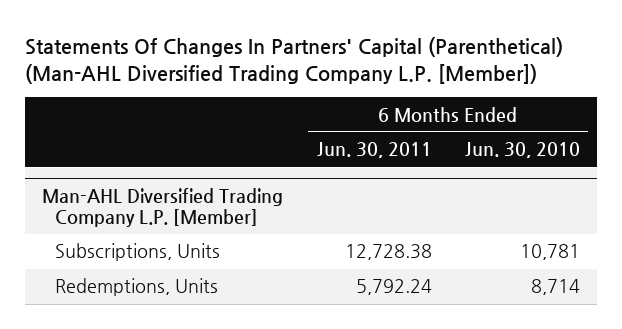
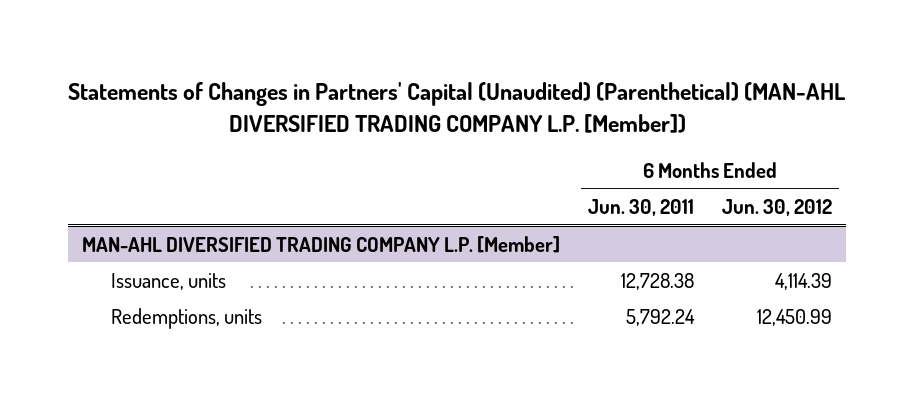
- Statements Of Changes In Partners' Capital (Parenthetical) (Man-AHL Diversified Trading Company L.P. [Member])
+ Statements of Changes in Partners' Capital (Unaudited) (Parenthetical) (MAN-AHL DIVERSIFIED TRADING COMPANY L.P. [Member])
- | 6 Months Ended Jun. 30, 2011 | 6 Months Ended Jun. 30, 2010
+ | 6 Months Ended Jun. 30, 2011 | 6 Months Ended Jun. 30, 2012
- Man-AHL Diversified Trading Company L.P. [Member]
- Subscriptions, Units | 12,728.38 | 10,781
- Redemptions, Units | 5,792.24 | 8,714
+ MAN-AHL DIVERSIFIED TRADING COMPANY L.P. [Member]
+ Issuance, units | 12,728.38 | 4,114.39
+ Redemptions, units | 5,792.24 | 12,450.99

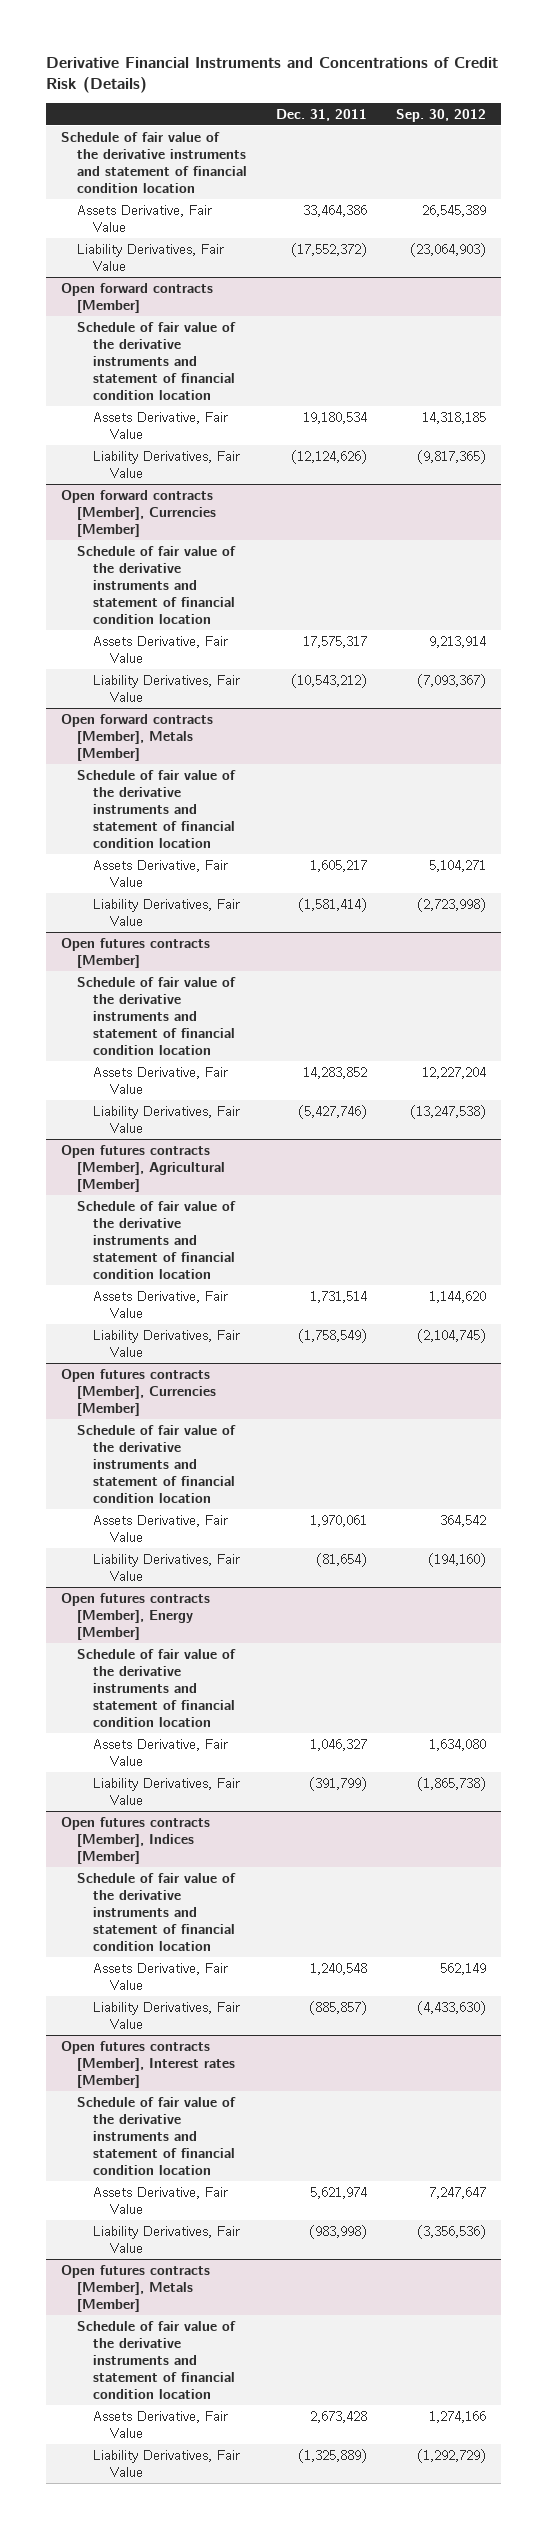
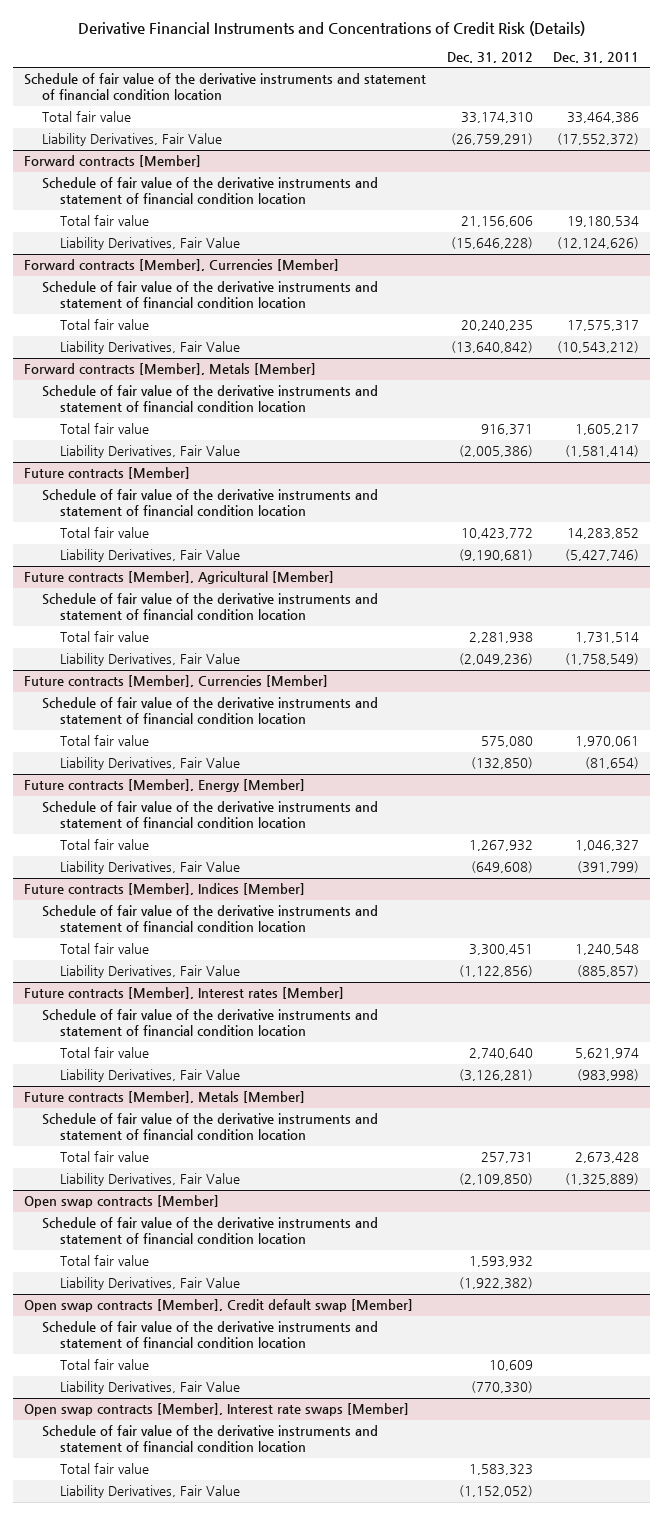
- | Dec. 31, 2011 | Sep. 30, 2012
+ | Dec. 31, 2012 | Dec. 31, 2011
- Assets Derivative, Fair Value | 33,464,386 | 26,545,389
+ Total fair value | 33,174,310 | 33,464,386
- Open forward contracts [Member]
+ Forward contracts [Member]
- Assets Derivative, Fair Value | 19,180,534 | 14,318,185
+ Total fair value | 21,156,606 | 19,180,534
- Open forward contracts [Member], Currencies [Member]
+ Forward contracts [Member], Currencies [Member]
- Assets Derivative, Fair Value | 17,575,317 | 9,213,914
+ Total fair value | 20,240,235 | 17,575,317
- Open forward contracts [Member], Metals [Member]
+ Forward contracts [Member], Metals [Member]
- Assets Derivative, Fair Value | 1,605,217 | 5,104,271
+ Total fair value | 916,371 | 1,605,217
- Open futures contracts [Member]
+ Future contracts [Member]
- Assets Derivative, Fair Value | 14,283,852 | 12,227,204
+ Total fair value | 10,423,772 | 14,283,852
- Open futures contracts [Member], Agricultural [Member]
+ Future contracts [Member], Agricultural [Member]
- Assets Derivative, Fair Value | 1,731,514 | 1,144,620
+ Total fair value | 2,281,938 | 1,731,514
- Open futures contracts [Member], Currencies [Member]
+ Future contracts [Member], Currencies [Member]
- Assets Derivative, Fair Value | 1,970,061 | 364,542
+ Total fair value | 575,080 | 1,970,061
- Open futures contracts [Member], Energy [Member]
+ Future contracts [Member], Energy [Member]
- Assets Derivative, Fair Value | 1,046,327 | 1,634,080
+ Total fair value | 1,267,932 | 1,046,327
- Open futures contracts [Member], Indices [Member]
+ Future contracts [Member], Indices [Member]
- Assets Derivative, Fair Value | 1,240,548 | 562,149
+ Total fair value | 3,300,451 | 1,240,548
- Open futures contracts [Member], Interest rates [Member]
+ Future contracts [Member], Interest rates [Member]
- Assets Derivative, Fair Value | 5,621,974 | 7,247,647
+ Total fair value | 2,740,640 | 5,621,974
- Open futures contracts [Member], Metals [Member]
+ Future contracts [Member], Metals [Member]
- Assets Derivative, Fair Value | 2,673,428 | 1,274,166
+ Total fair value | 257,731 | 2,673,428
+ Open swap contracts [Member]
+ Schedule of fair value of the derivative instruments and statement of financial condition location
+ Total fair value | 1,593,932 |
+ Liability Derivatives, Fair Value | (1,922,382) |
+ Open swap contracts [Member], Credit default swap [Member]
+ Schedule of fair value of the derivative instruments and statement of financial condition location
+ Total fair value | 10,609 |
+ Liability Derivatives, Fair Value | (770,330) |
+ Open swap contracts [Member], Interest rate swaps [Member]
+ Schedule of fair value of the derivative instruments and statement of financial condition location
+ Total fair value | 1,583,323 |
+ Liability Derivatives, Fair Value | (1,152,052) |

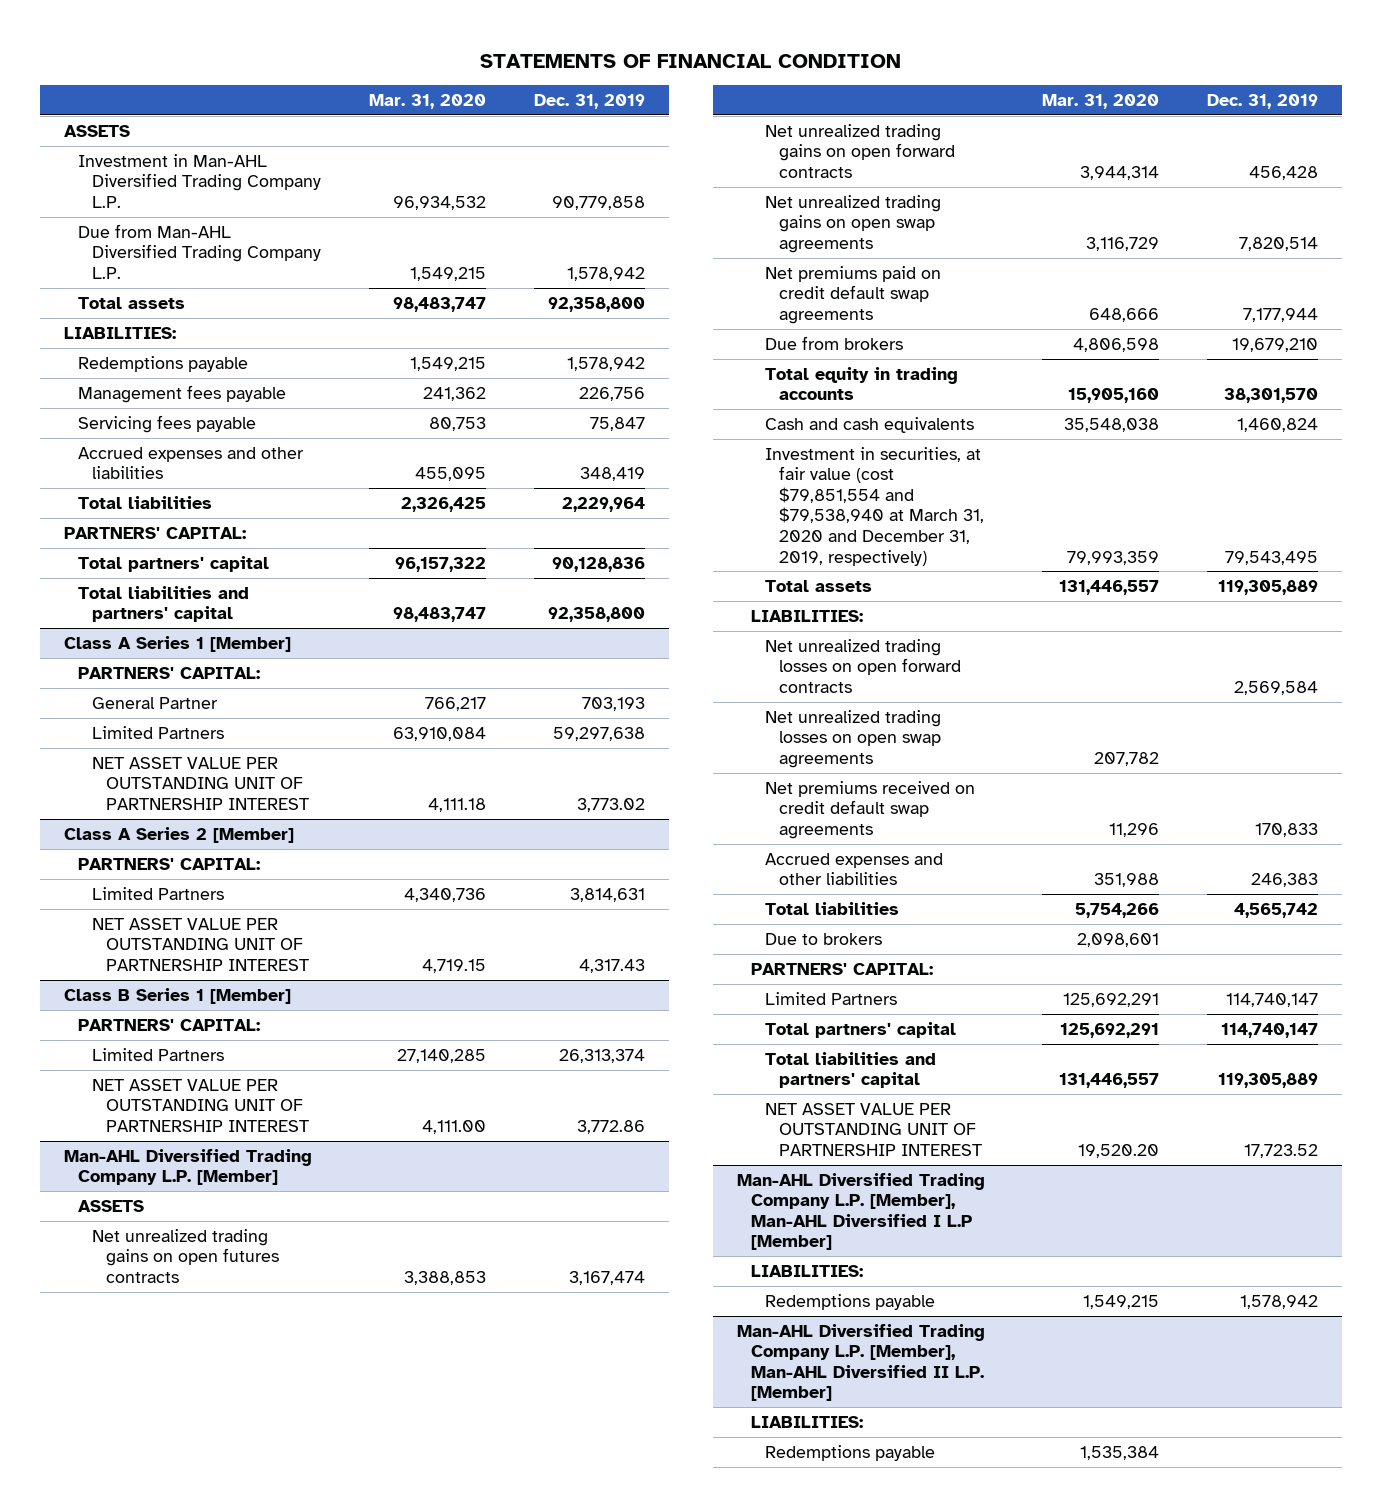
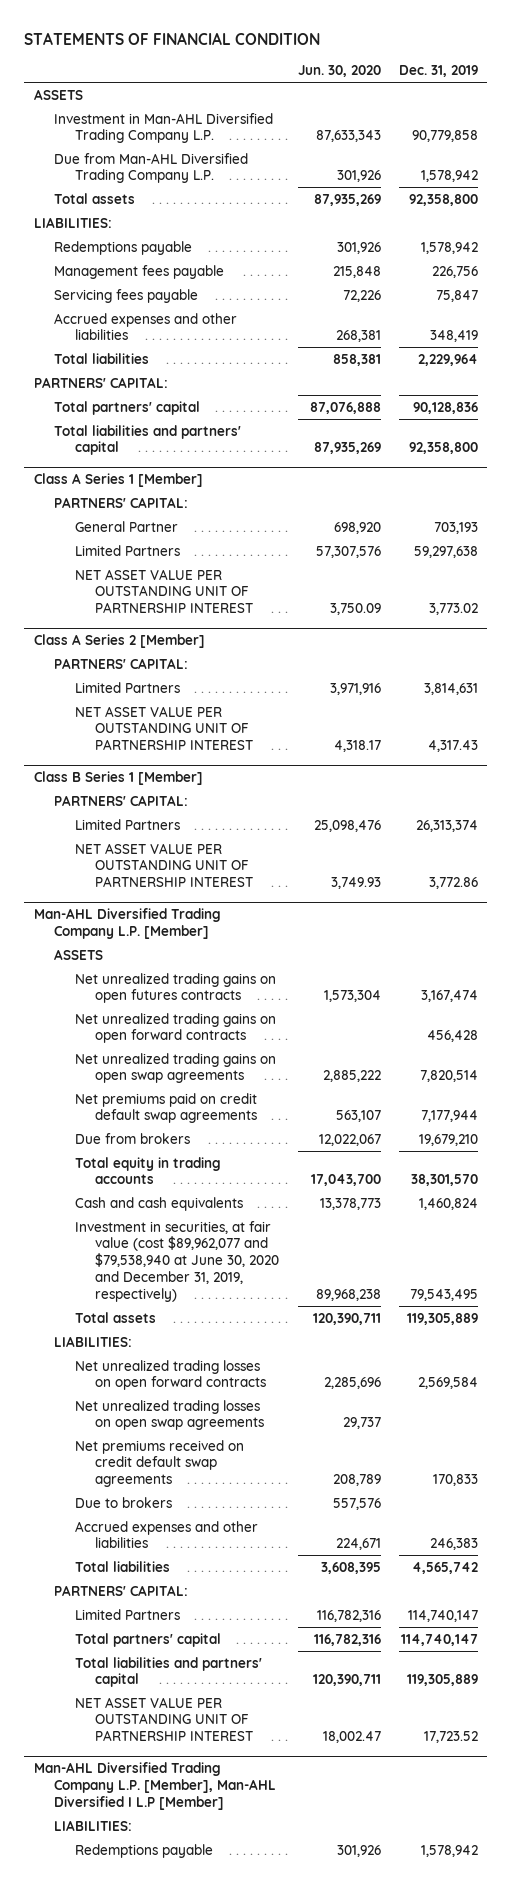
- | Mar. 31, 2020 | Dec. 31, 2019
+ | Jun. 30, 2020 | Dec. 31, 2019
@ Man-AHL Diversified Trading Company L.P. [Member]
- Investment in securities, at fair value (cost $79,851,554 and $79,538,940 at March 31, 2020 and December 31, 2019, respectively) | 79,993,359 | 79,543,495
+ Investment in securities, at fair value (cost $89,962,077 and $79,538,940 at June 30, 2020 and December 31, 2019, respectively) | 89,968,238 | 79,543,495
moved up: Due to brokers | 557,576 |
- Man-AHL Diversified Trading Company L.P. [Member], Man-AHL Diversified II L.P. [Member]
- LIABILITIES:
- Redemptions payable | 1,535,384 |

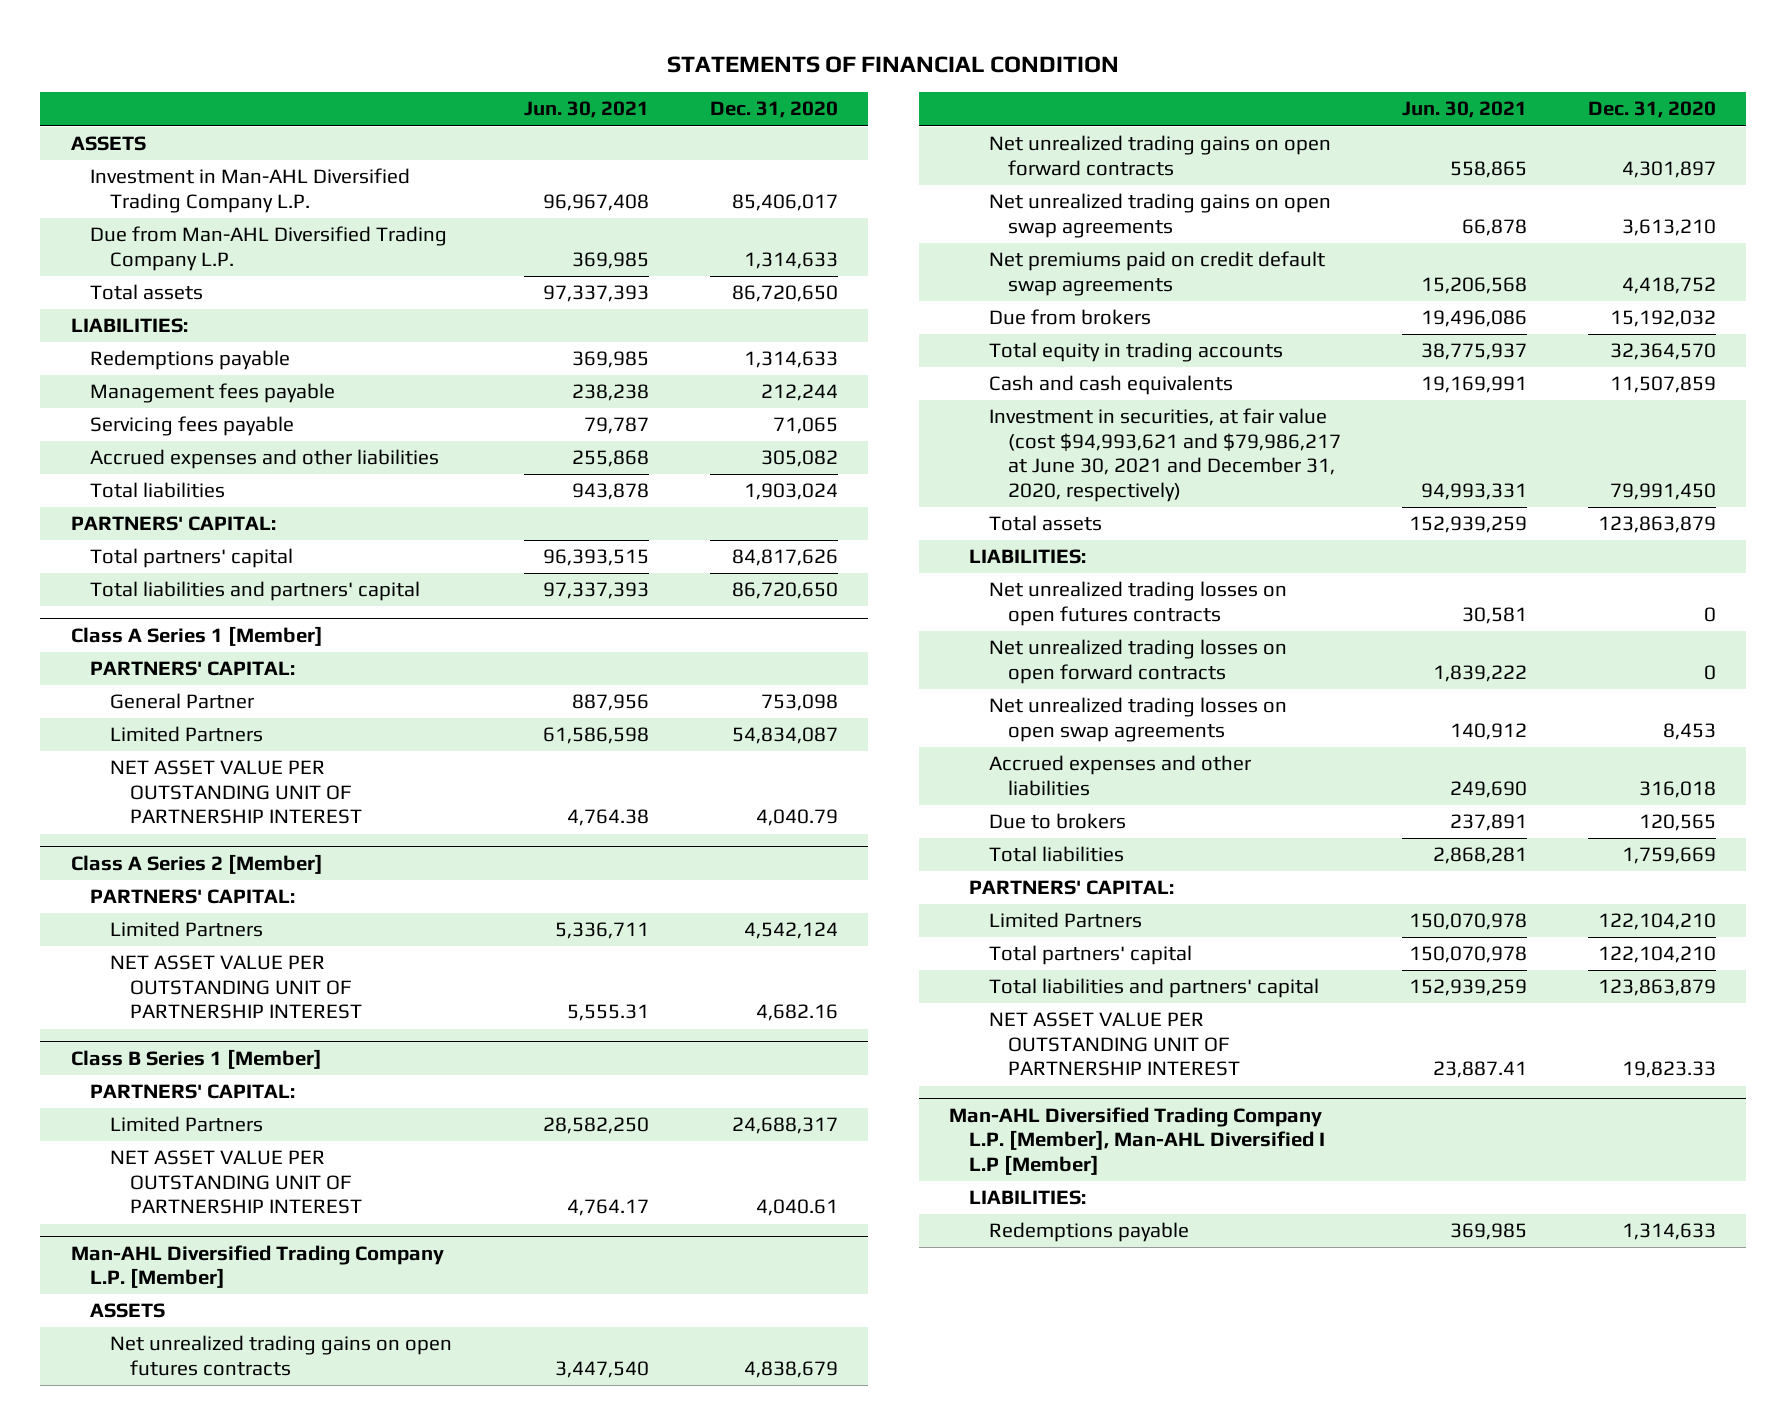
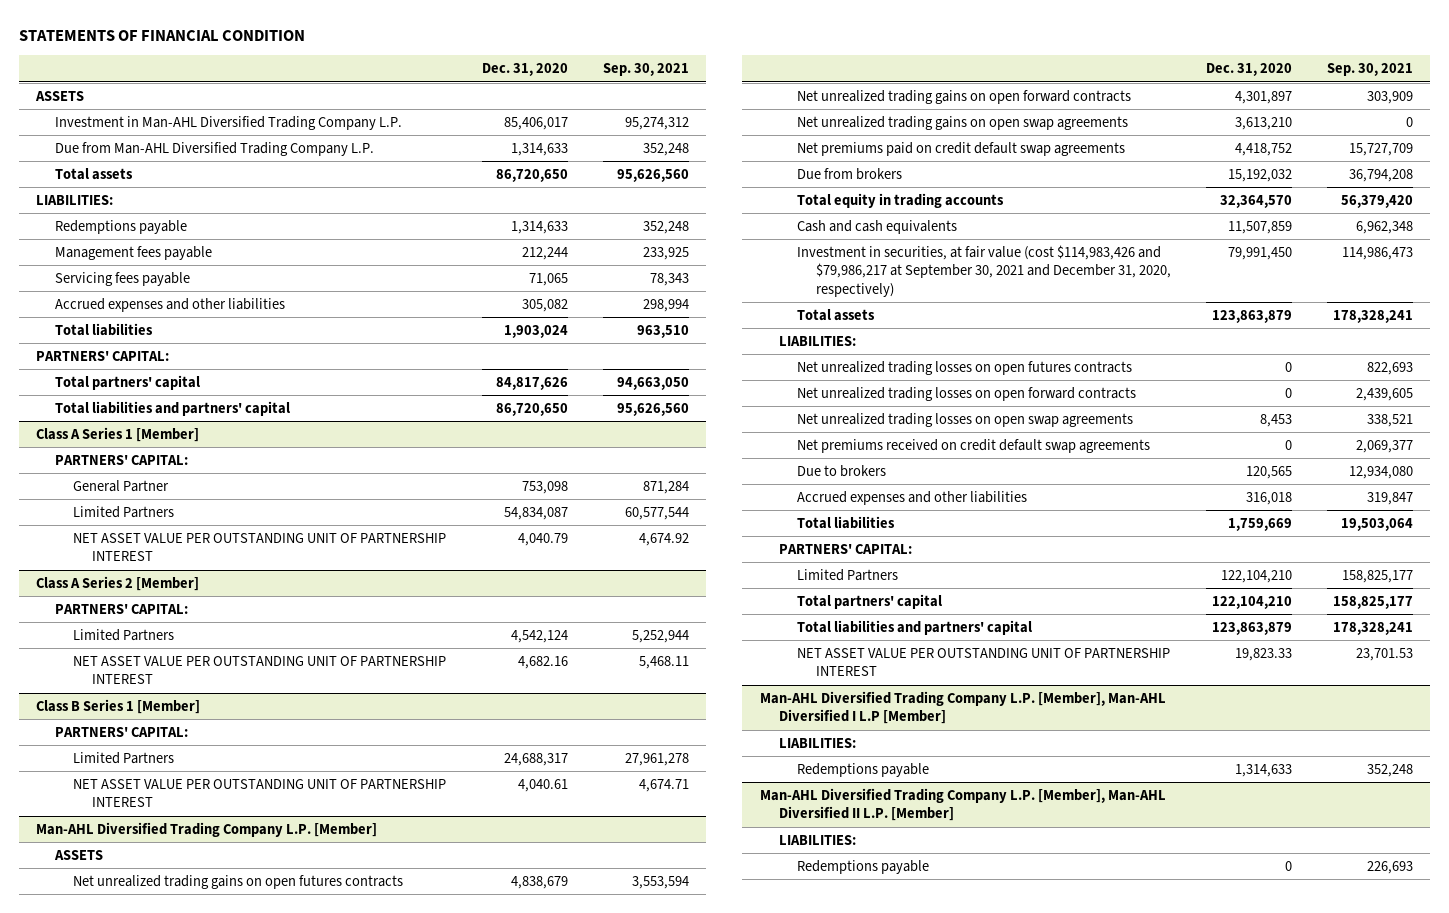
- | Jun. 30, 2021 | Dec. 31, 2020
+ | Dec. 31, 2020 | Sep. 30, 2021
@ Man-AHL Diversified Trading Company L.P. [Member]
- Investment in securities, at fair value (cost $94,993,621 and $79,986,217 at June 30, 2021 and December 31, 2020, respectively) | 94,993,331 | 79,991,450
+ Investment in securities, at fair value (cost $114,983,426 and $79,986,217 at September 30, 2021 and December 31, 2020, respectively) | 79,991,450 | 114,986,473
+ Net premiums received on credit default swap agreements | 0 | 2,069,377
moved down: Accrued expenses and other liabilities | 316,018 | 319,847
+ Man-AHL Diversified Trading Company L.P. [Member], Man-AHL Diversified II L.P. [Member]
+ LIABILITIES:
+ Redemptions payable | 0 | 226,693

